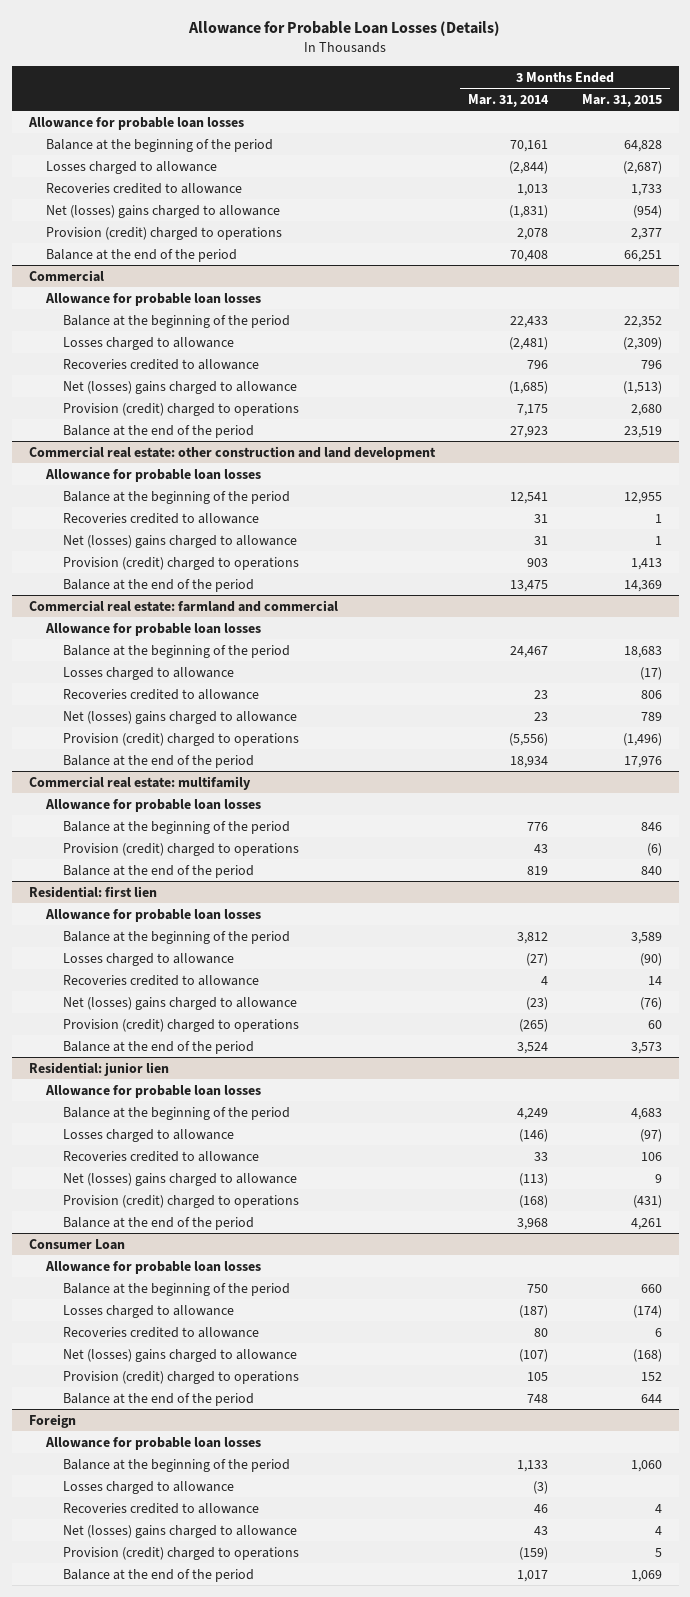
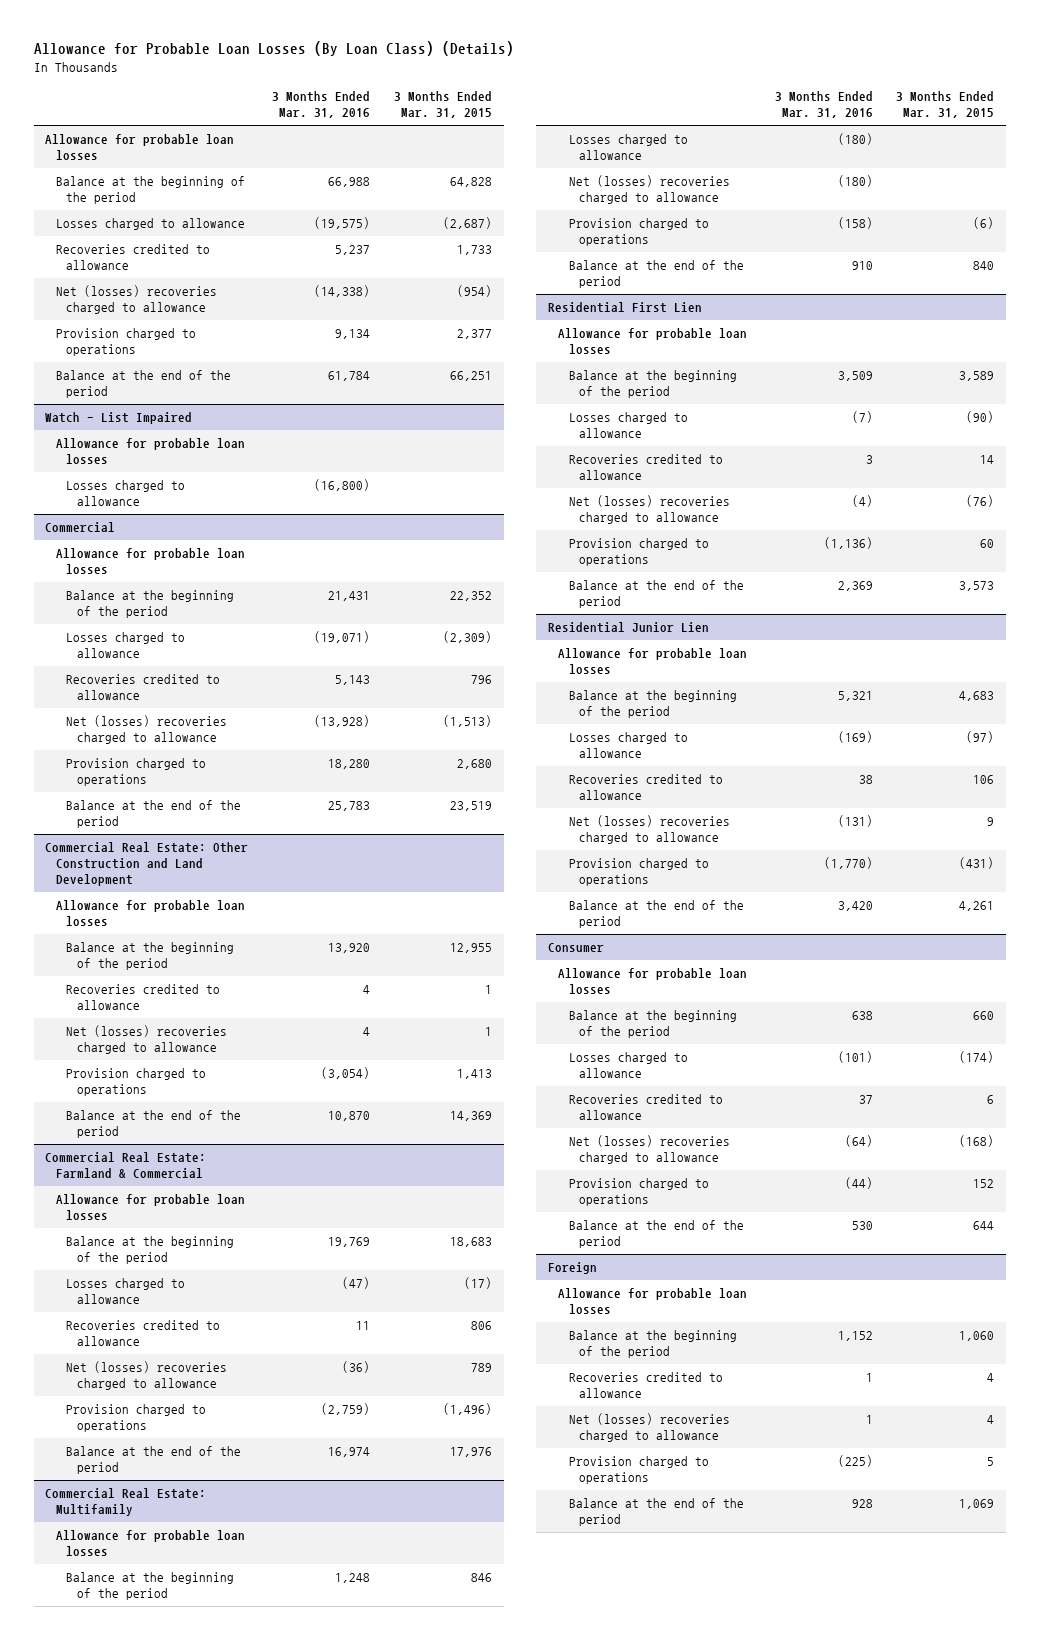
- Allowance for Probable Loan Losses (Details)
+ Allowance for Probable Loan Losses (By Loan Class) (Details)
- | 3 Months Ended Mar. 31, 2014 | 3 Months Ended Mar. 31, 2015
+ | 3 Months Ended Mar. 31, 2016 | 3 Months Ended Mar. 31, 2015
- Net (losses) gains charged to allowance | (1,831) | (954)
- Provision (credit) charged to operations | 2,078 | 2,377
+ Net (losses) recoveries charged to allowance | (14,338) | (954)
+ Provision charged to operations | 9,134 | 2,377
+ Watch - List Impaired
+ Allowance for probable loan losses
+ Losses charged to allowance | (16,800) |
@ Commercial
- Net (losses) gains charged to allowance | (1,685) | (1,513)
- Provision (credit) charged to operations | 7,175 | 2,680
+ Net (losses) recoveries charged to allowance | (13,928) | (1,513)
+ Provision charged to operations | 18,280 | 2,680
- Commercial real estate: other construction and land development
+ Commercial Real Estate: Other Construction and Land Development
- Net (losses) gains charged to allowance | 31 | 1
- Provision (credit) charged to operations | 903 | 1,413
+ Net (losses) recoveries charged to allowance | 4 | 1
+ Provision charged to operations | (3,054) | 1,413
- Commercial real estate: farmland and commercial
+ Commercial Real Estate: Farmland & Commercial
- Net (losses) gains charged to allowance | 23 | 789
- Provision (credit) charged to operations | (5,556) | (1,496)
+ Net (losses) recoveries charged to allowance | (36) | 789
+ Provision charged to operations | (2,759) | (1,496)
- Commercial real estate: multifamily
+ Commercial Real Estate: Multifamily
- Provision (credit) charged to operations | 43 | (6)
+ Losses charged to allowance | (180) |
+ Net (losses) recoveries charged to allowance | (180) |
+ Provision charged to operations | (158) | (6)
- Residential: first lien
+ Residential First Lien
- Net (losses) gains charged to allowance | (23) | (76)
- Provision (credit) charged to operations | (265) | 60
+ Net (losses) recoveries charged to allowance | (4) | (76)
+ Provision charged to operations | (1,136) | 60
- Residential: junior lien
+ Residential Junior Lien
- Net (losses) gains charged to allowance | (113) | 9
- Provision (credit) charged to operations | (168) | (431)
+ Net (losses) recoveries charged to allowance | (131) | 9
+ Provision charged to operations | (1,770) | (431)
- Consumer Loan
+ Consumer
- Net (losses) gains charged to allowance | (107) | (168)
- Provision (credit) charged to operations | 105 | 152
+ Net (losses) recoveries charged to allowance | (64) | (168)
+ Provision charged to operations | (44) | 152
@ Foreign
- Losses charged to allowance | (3) |
- Net (losses) gains charged to allowance | 43 | 4
- Provision (credit) charged to operations | (159) | 5
+ Net (losses) recoveries charged to allowance | 1 | 4
+ Provision charged to operations | (225) | 5

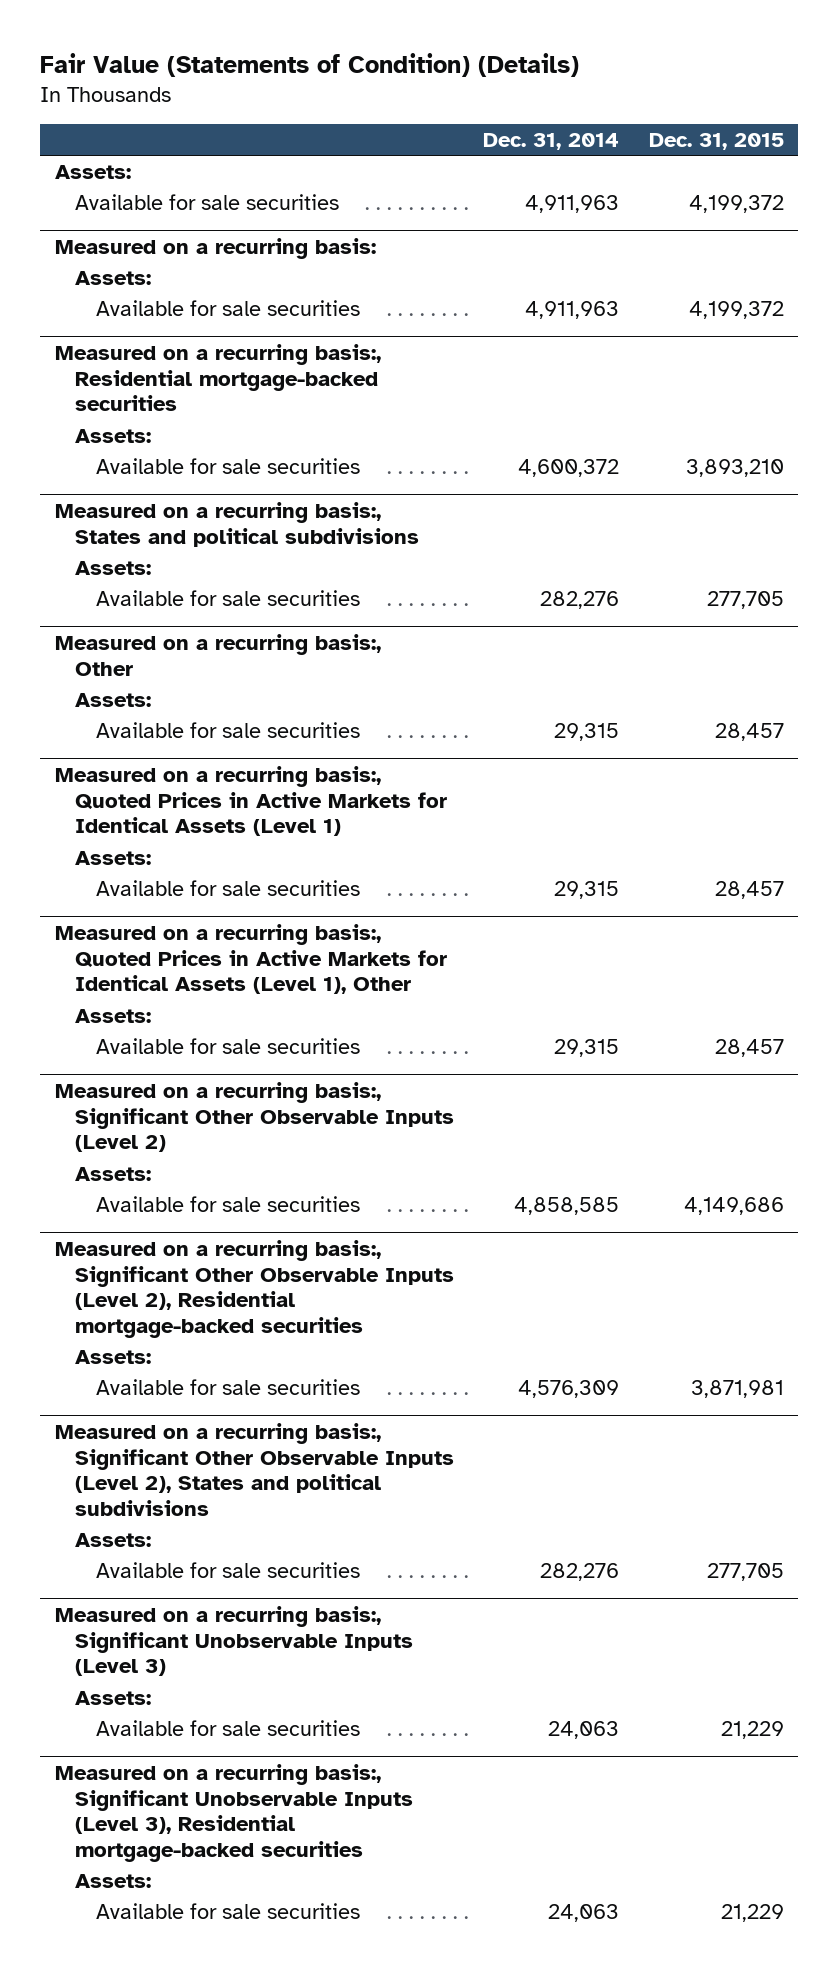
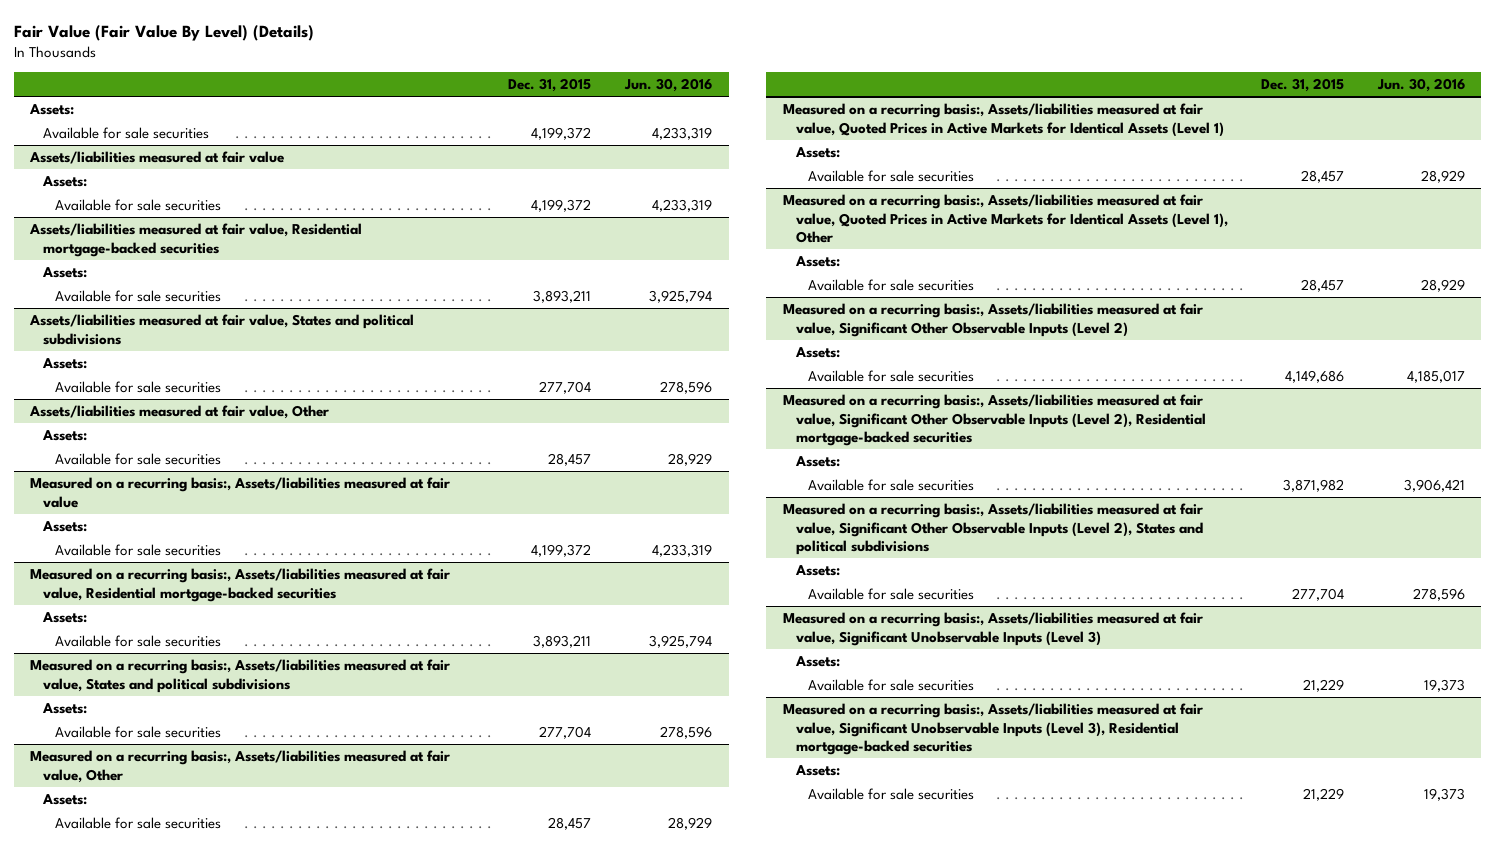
- Fair Value (Statements of Condition) (Details)
+ Fair Value (Fair Value By Level) (Details)
- | Dec. 31, 2014 | Dec. 31, 2015
+ | Dec. 31, 2015 | Jun. 30, 2016
- Measured on a recurring basis:
+ Assets/liabilities measured at fair value
- Measured on a recurring basis:, Residential mortgage-backed securities
+ Assets/liabilities measured at fair value, Residential mortgage-backed securities
- Available for sale securities | 4,600,372 | 3,893,210
- Measured on a recurring basis:, States and political subdivisions
+ Available for sale securities | 3,893,211 | 3,925,794
+ Assets/liabilities measured at fair value, States and political subdivisions
- Available for sale securities | 282,276 | 277,705
- Measured on a recurring basis:, Other
+ Available for sale securities | 277,704 | 278,596
+ Assets/liabilities measured at fair value, Other
- Measured on a recurring basis:, Quoted Prices in Active Markets for Identical Assets (Level 1)
+ Measured on a recurring basis:, Assets/liabilities measured at fair value
+ Available for sale securities | 4,199,372 | 4,233,319
+ Measured on a recurring basis:, Assets/liabilities measured at fair value, Residential mortgage-backed securities
+ Assets:
+ Available for sale securities | 3,893,211 | 3,925,794
+ Measured on a recurring basis:, Assets/liabilities measured at fair value, States and political subdivisions
+ Assets:
+ Available for sale securities | 277,704 | 278,596
+ Measured on a recurring basis:, Assets/liabilities measured at fair value, Other
+ Assets:
- Measured on a recurring basis:, Quoted Prices in Active Markets for Identical Assets (Level 1), Other
+ Measured on a recurring basis:, Assets/liabilities measured at fair value, Quoted Prices in Active Markets for Identical Assets (Level 1)
- Measured on a recurring basis:, Significant Other Observable Inputs (Level 2)
+ Measured on a recurring basis:, Assets/liabilities measured at fair value, Quoted Prices in Active Markets for Identical Assets (Level 1), Other
+ Available for sale securities | 28,457 | 28,929
+ Measured on a recurring basis:, Assets/liabilities measured at fair value, Significant Other Observable Inputs (Level 2)
+ Assets:
- Measured on a recurring basis:, Significant Other Observable Inputs (Level 2), Residential mortgage-backed securities
+ Measured on a recurring basis:, Assets/liabilities measured at fair value, Significant Other Observable Inputs (Level 2), Residential mortgage-backed securities
- Available for sale securities | 4,576,309 | 3,871,981
- Measured on a recurring basis:, Significant Other Observable Inputs (Level 2), States and political subdivisions
+ Available for sale securities | 3,871,982 | 3,906,421
+ Measured on a recurring basis:, Assets/liabilities measured at fair value, Significant Other Observable Inputs (Level 2), States and political subdivisions
- Available for sale securities | 282,276 | 277,705
- Measured on a recurring basis:, Significant Unobservable Inputs (Level 3)
+ Available for sale securities | 277,704 | 278,596
+ Measured on a recurring basis:, Assets/liabilities measured at fair value, Significant Unobservable Inputs (Level 3)
- Measured on a recurring basis:, Significant Unobservable Inputs (Level 3), Residential mortgage-backed securities
+ Measured on a recurring basis:, Assets/liabilities measured at fair value, Significant Unobservable Inputs (Level 3), Residential mortgage-backed securities

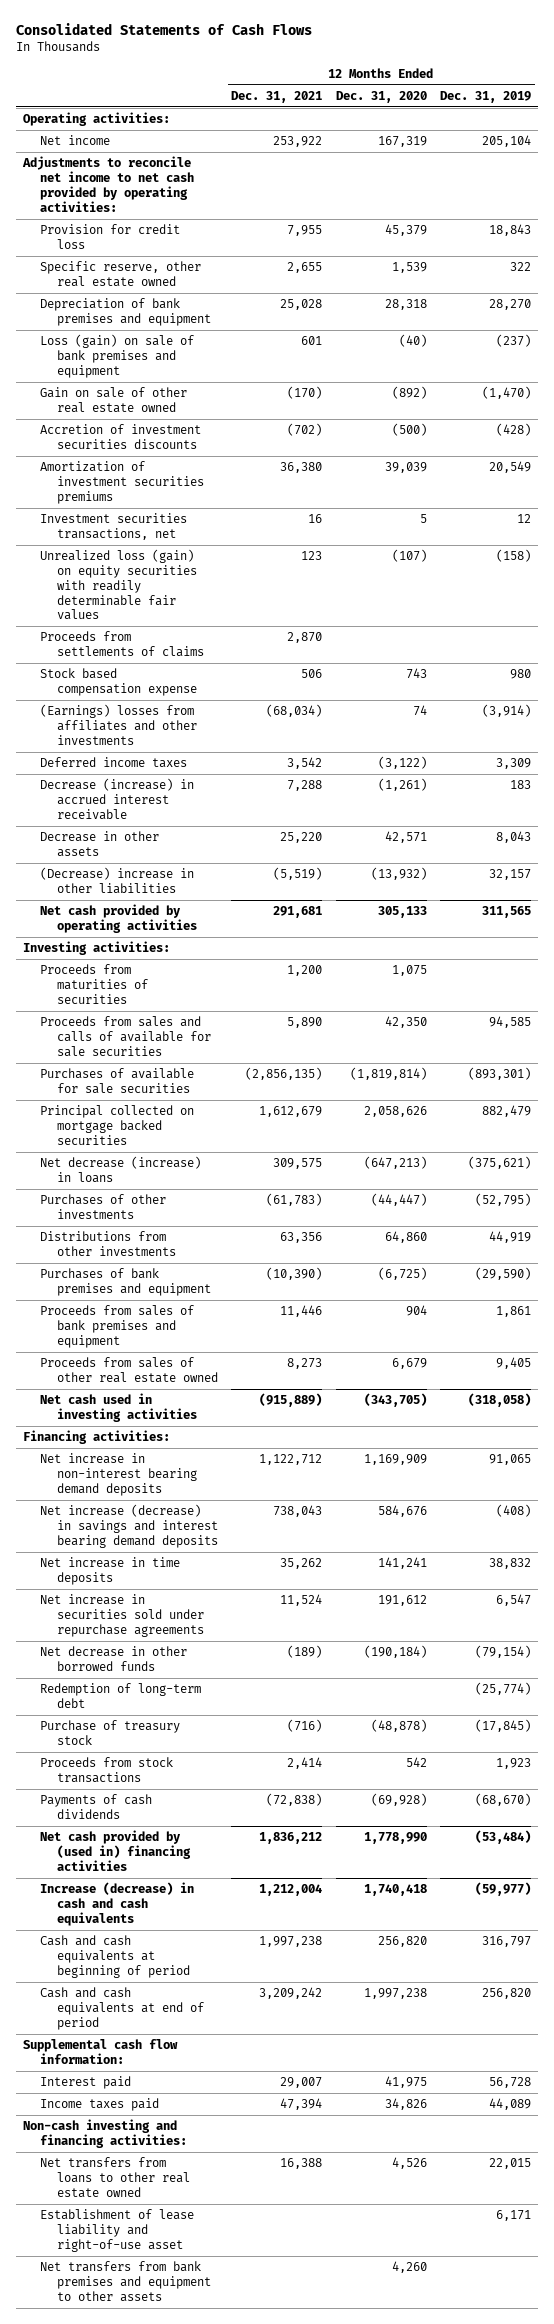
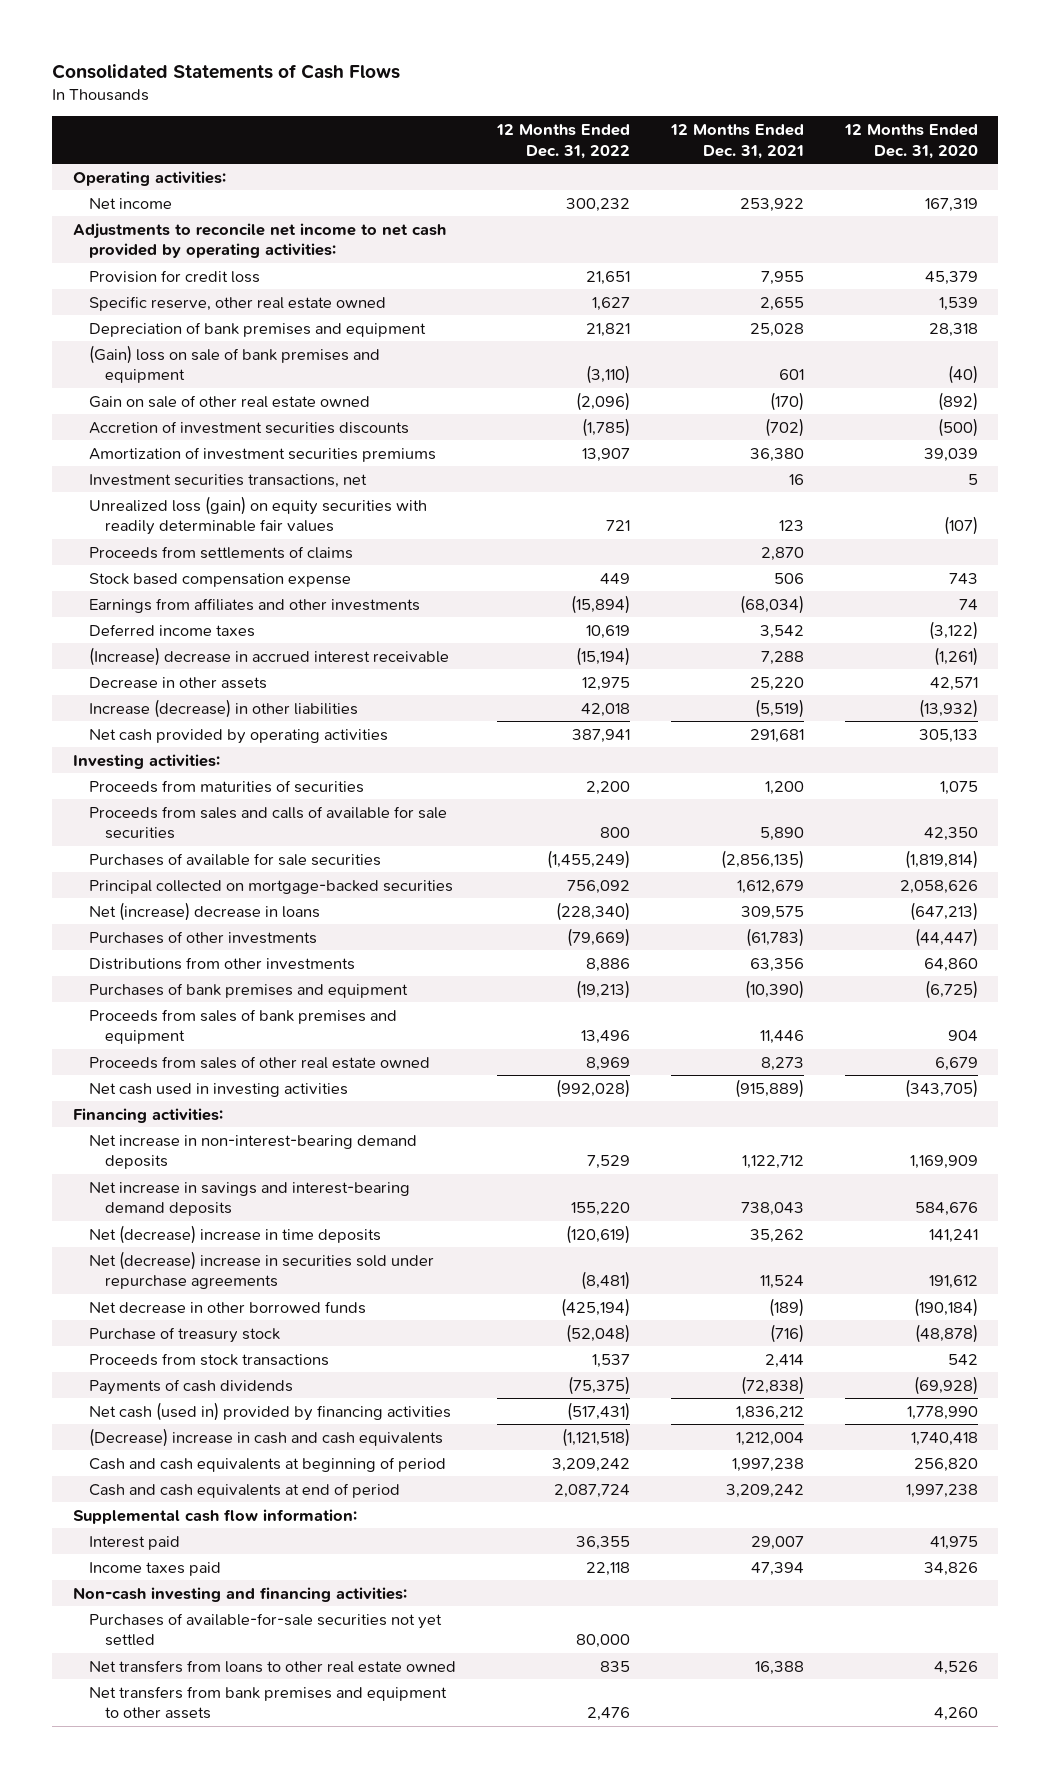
- | 12 Months Ended Dec. 31, 2021 | 12 Months Ended Dec. 31, 2020 | 12 Months Ended Dec. 31, 2019
+ | 12 Months Ended Dec. 31, 2022 | 12 Months Ended Dec. 31, 2021 | 12 Months Ended Dec. 31, 2020
- Loss (gain) on sale of bank premises and equipment | 601 | (40) | (237)
+ (Gain) loss on sale of bank premises and equipment | (3,110) | 601 | (40)
- (Earnings) losses from affiliates and other investments | (68,034) | 74 | (3,914)
+ Earnings from affiliates and other investments | (15,894) | (68,034) | 74
- Decrease (increase) in accrued interest receivable | 7,288 | (1,261) | 183
+ (Increase) decrease in accrued interest receivable | (15,194) | 7,288 | (1,261)
- (Decrease) increase in other liabilities | (5,519) | (13,932) | 32,157
+ Increase (decrease) in other liabilities | 42,018 | (5,519) | (13,932)
- Principal collected on mortgage backed securities | 1,612,679 | 2,058,626 | 882,479
- Net decrease (increase) in loans | 309,575 | (647,213) | (375,621)
+ Principal collected on mortgage-backed securities | 756,092 | 1,612,679 | 2,058,626
+ Net (increase) decrease in loans | (228,340) | 309,575 | (647,213)
- Net increase in non-interest bearing demand deposits | 1,122,712 | 1,169,909 | 91,065
- Net increase (decrease) in savings and interest bearing demand deposits | 738,043 | 584,676 | (408)
- Net increase in time deposits | 35,262 | 141,241 | 38,832
- Net increase in securities sold under repurchase agreements | 11,524 | 191,612 | 6,547
+ Net increase in non-interest-bearing demand deposits | 7,529 | 1,122,712 | 1,169,909
+ Net increase in savings and interest-bearing demand deposits | 155,220 | 738,043 | 584,676
+ Net (decrease) increase in time deposits | (120,619) | 35,262 | 141,241
+ Net (decrease) increase in securities sold under repurchase agreements | (8,481) | 11,524 | 191,612
- Redemption of long-term debt | | | (25,774)
- Net cash provided by (used in) financing activities | 1,836,212 | 1,778,990 | (53,484)
- Increase (decrease) in cash and cash equivalents | 1,212,004 | 1,740,418 | (59,977)
+ Net cash (used in) provided by financing activities | (517,431) | 1,836,212 | 1,778,990
+ (Decrease) increase in cash and cash equivalents | (1,121,518) | 1,212,004 | 1,740,418
+ Purchases of available-for-sale securities not yet settled | 80,000 | |
- Establishment of lease liability and right-of-use asset | | | 6,171

